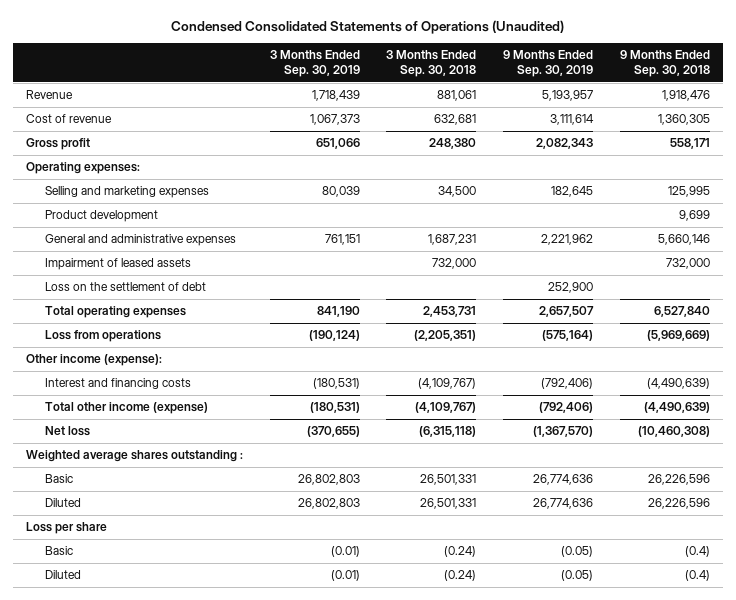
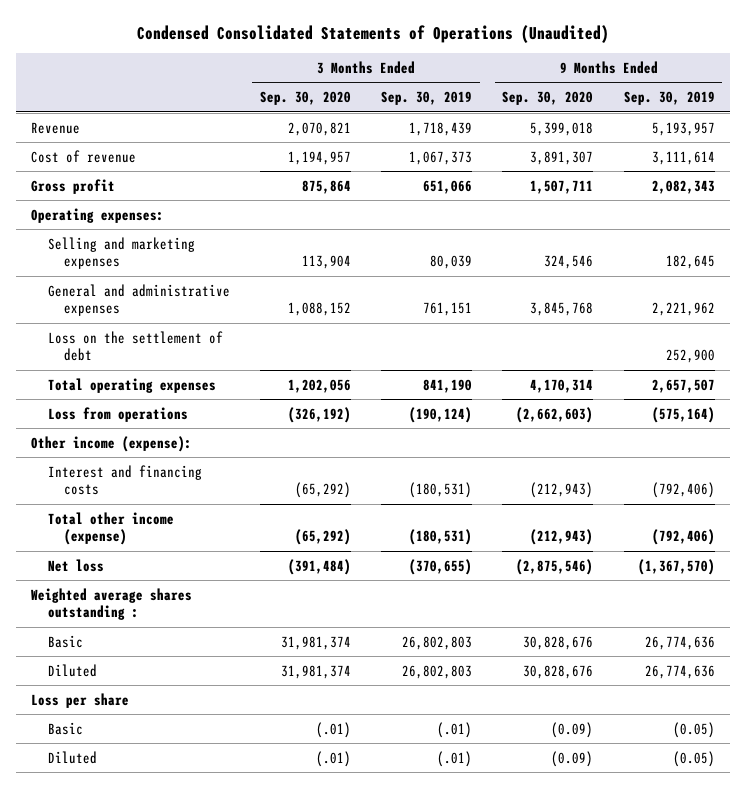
- | 3 Months Ended Sep. 30, 2019 | 3 Months Ended Sep. 30, 2018 | 9 Months Ended Sep. 30, 2019 | 9 Months Ended Sep. 30, 2018
+ | 3 Months Ended Sep. 30, 2020 | 3 Months Ended Sep. 30, 2019 | 9 Months Ended Sep. 30, 2020 | 9 Months Ended Sep. 30, 2019
- Product development | | | | 9,699
- Impairment of leased assets | | 732,000 | | 732,000
- Basic | (0.01) | (0.24) | (0.05) | (0.4)
- Diluted | (0.01) | (0.24) | (0.05) | (0.4)
+ Basic | (.01) | (.01) | (0.09) | (0.05)
+ Diluted | (.01) | (.01) | (0.09) | (0.05)

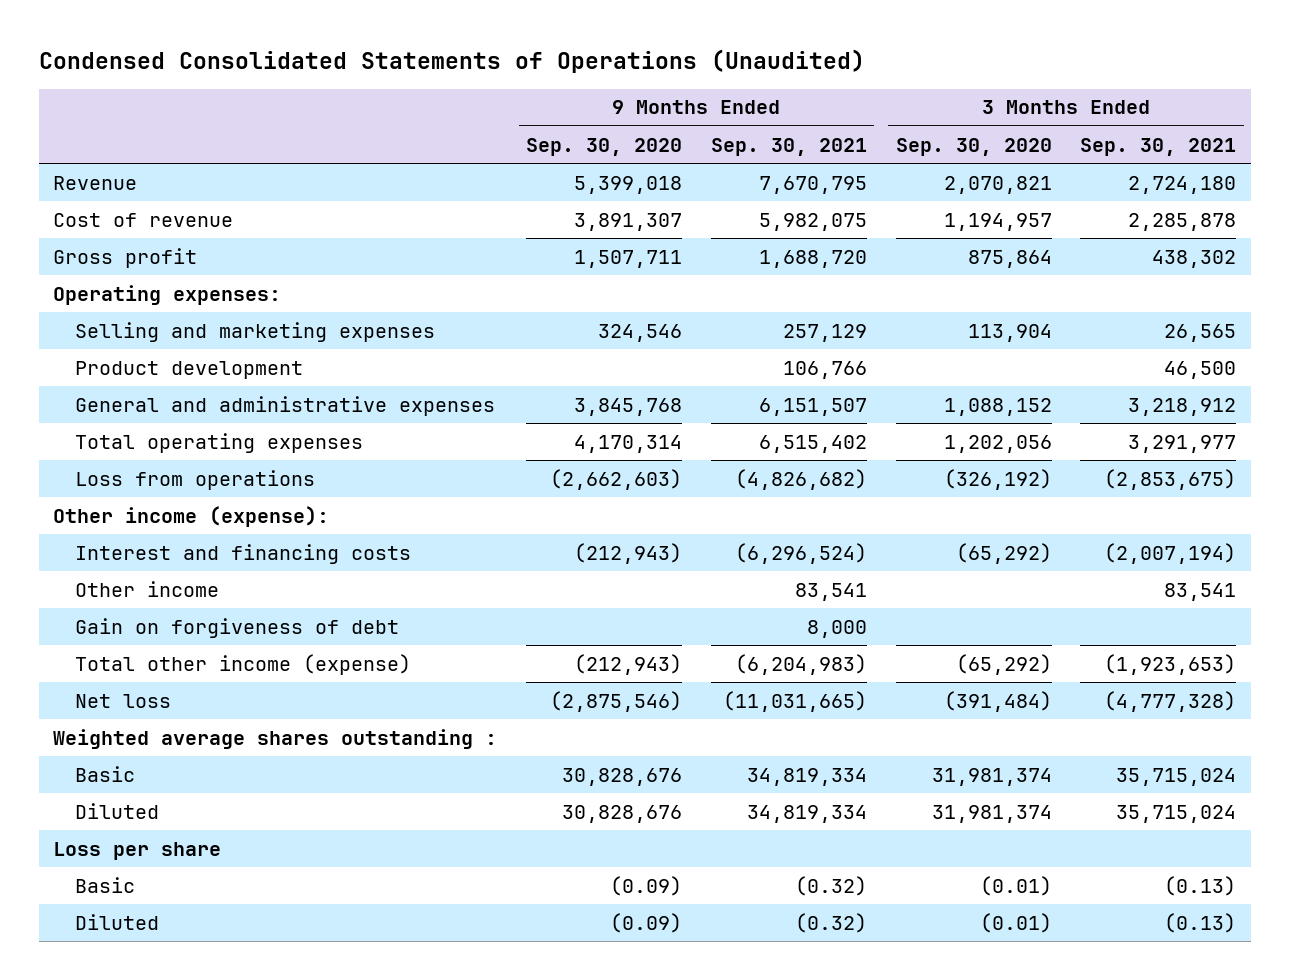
- | 3 Months Ended Sep. 30, 2020 | 3 Months Ended Sep. 30, 2019 | 9 Months Ended Sep. 30, 2020 | 9 Months Ended Sep. 30, 2019
+ | 9 Months Ended Sep. 30, 2020 | 9 Months Ended Sep. 30, 2021 | 3 Months Ended Sep. 30, 2020 | 3 Months Ended Sep. 30, 2021
+ Product development | | 106,766 | | 46,500
- Loss on the settlement of debt | | | | 252,900
+ Other income | | 83,541 | | 83,541
+ Gain on forgiveness of debt | | 8,000 | |
- Basic | (.01) | (.01) | (0.09) | (0.05)
- Diluted | (.01) | (.01) | (0.09) | (0.05)
+ Basic | (0.09) | (0.32) | (0.01) | (0.13)
+ Diluted | (0.09) | (0.32) | (0.01) | (0.13)

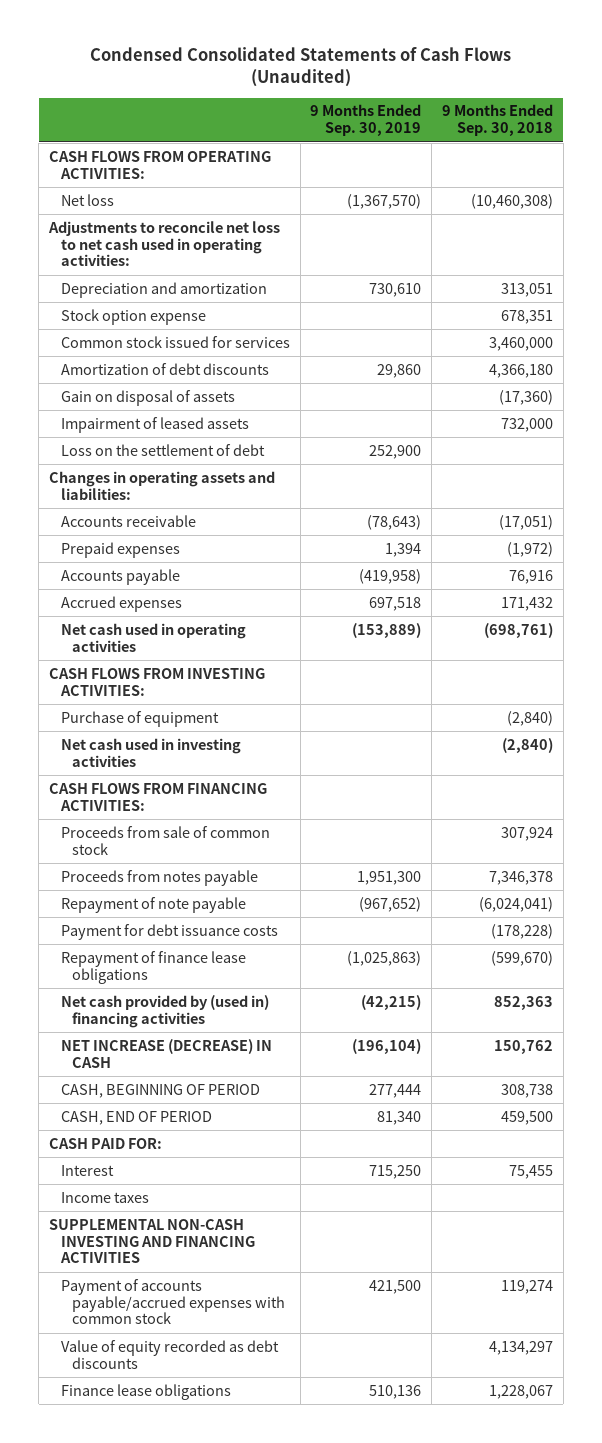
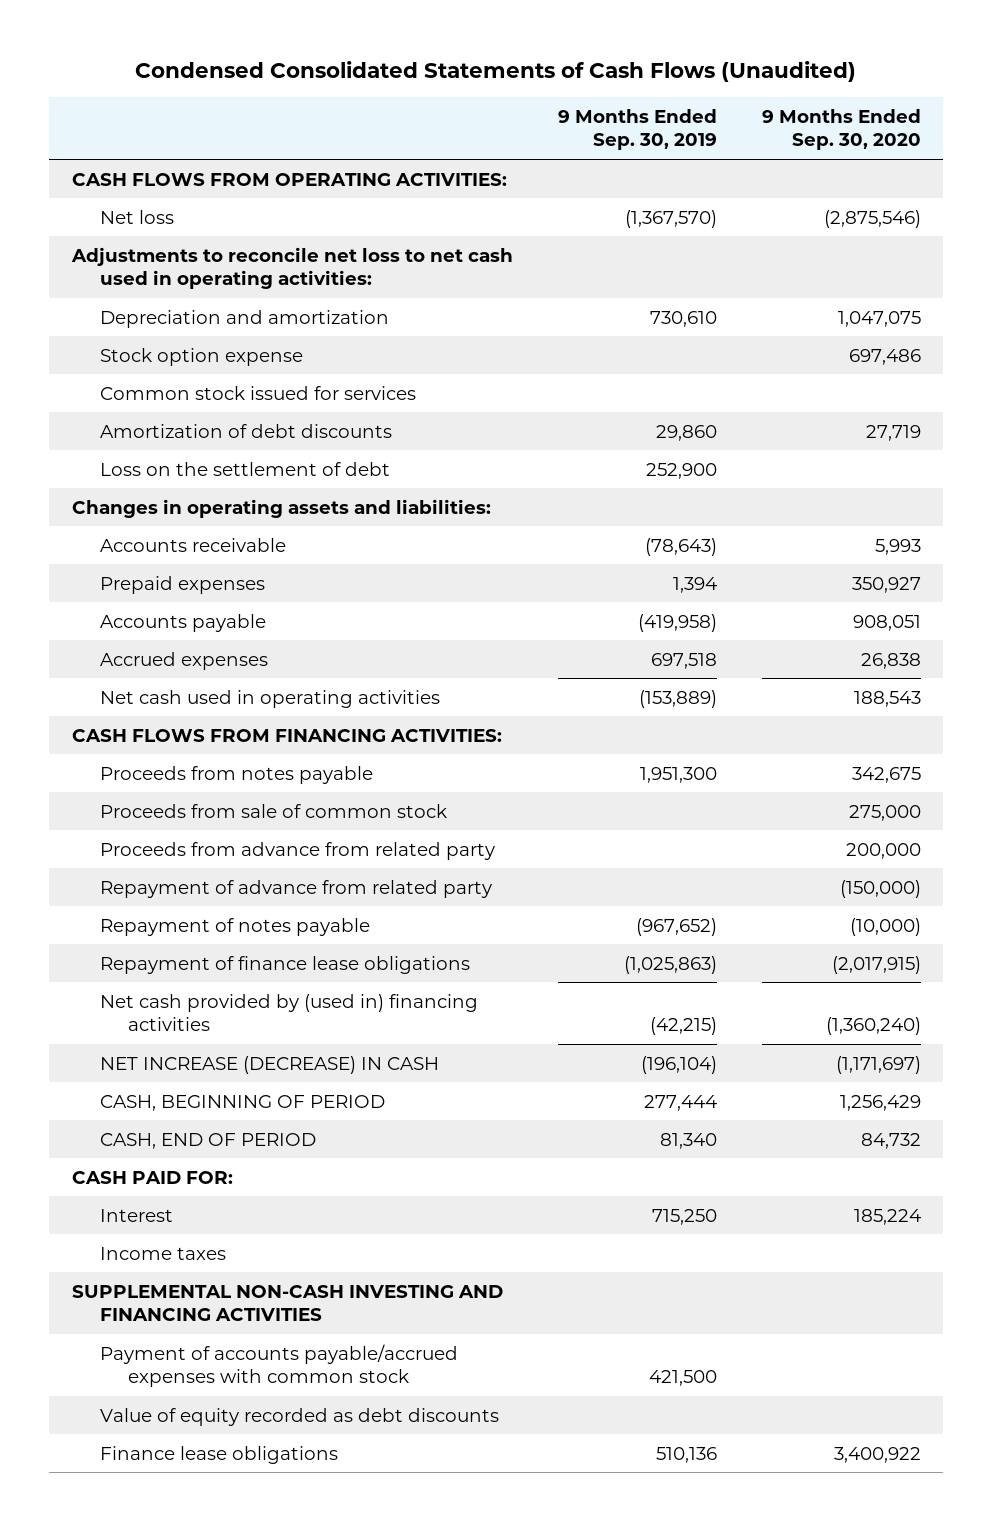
- | 9 Months Ended Sep. 30, 2019 | 9 Months Ended Sep. 30, 2018
+ | 9 Months Ended Sep. 30, 2019 | 9 Months Ended Sep. 30, 2020
- Gain on disposal of assets | | (17,360)
- Impairment of leased assets | | 732,000
- CASH FLOWS FROM INVESTING ACTIVITIES:
- Purchase of equipment | | (2,840)
- Net cash used in investing activities | | (2,840)
- Repayment of note payable | (967,652) | (6,024,041)
- Payment for debt issuance costs | | (178,228)
moved down: Proceeds from sale of common stock | | 275,000
+ Proceeds from advance from related party | | 200,000
+ Repayment of advance from related party | | (150,000)
+ Repayment of notes payable | (967,652) | (10,000)

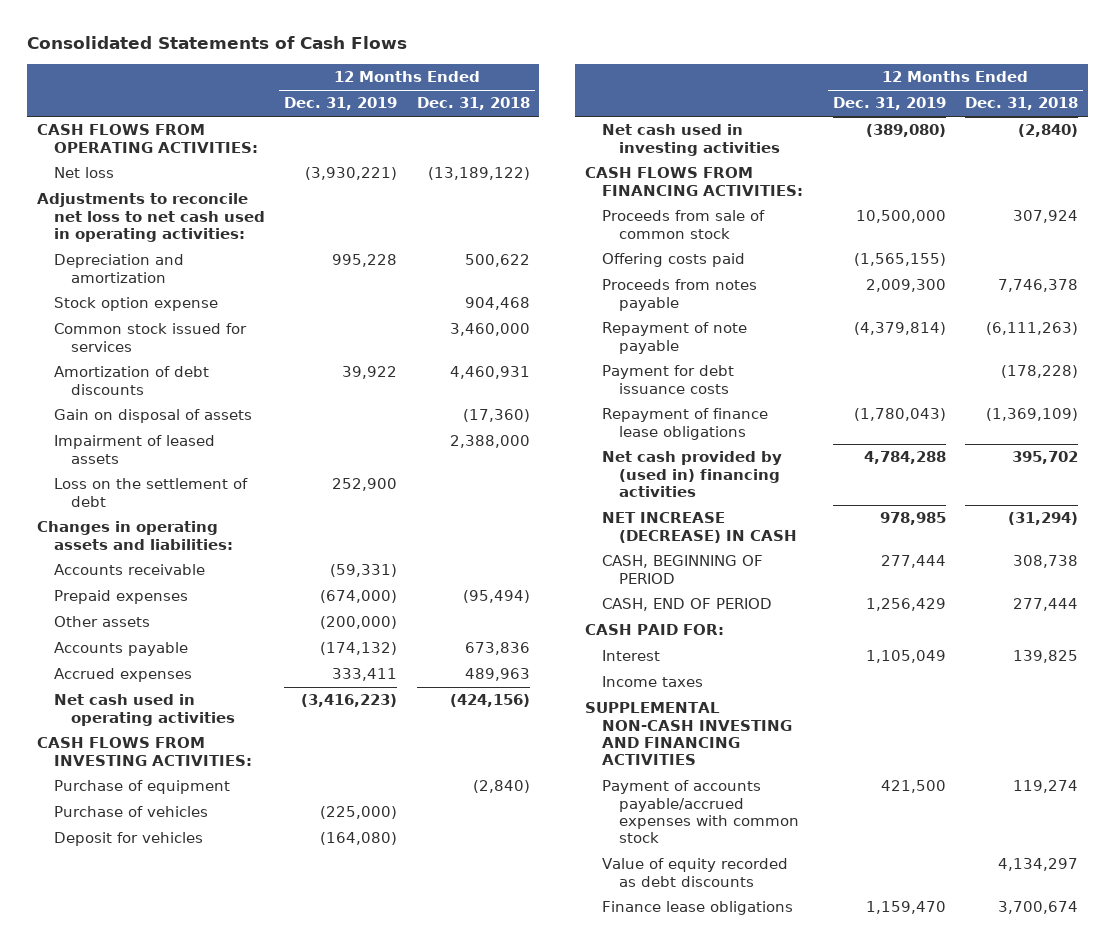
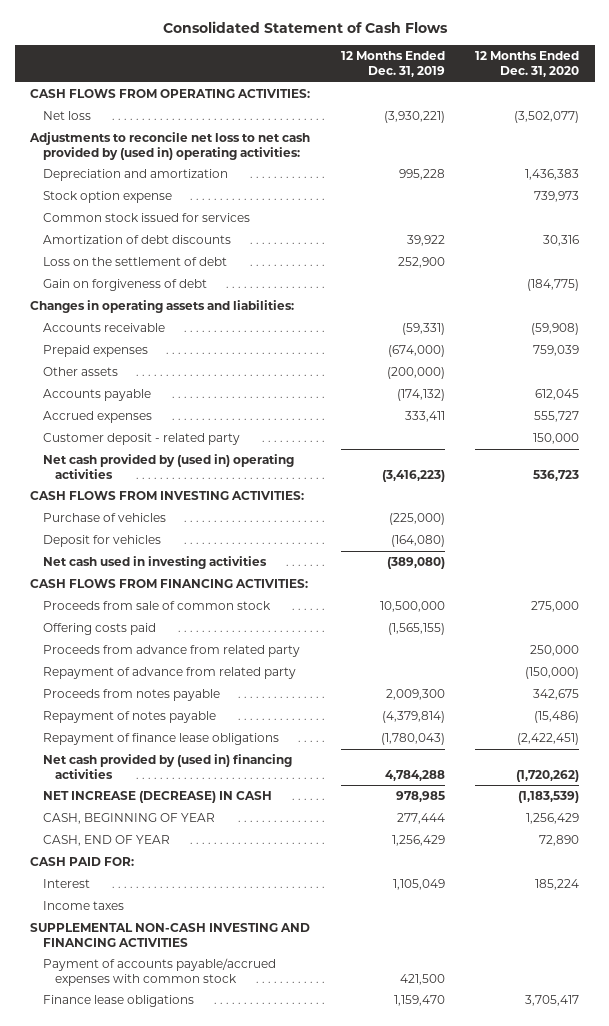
- Consolidated Statements of Cash Flows
+ Consolidated Statement of Cash Flows
- | 12 Months Ended Dec. 31, 2019 | 12 Months Ended Dec. 31, 2018
+ | 12 Months Ended Dec. 31, 2019 | 12 Months Ended Dec. 31, 2020
- Adjustments to reconcile net loss to net cash used in operating activities:
+ Adjustments to reconcile net loss to net cash provided by (used in) operating activities:
- Gain on disposal of assets | | (17,360)
- Impairment of leased assets | | 2,388,000
+ Gain on forgiveness of debt | | (184,775)
- Net cash used in operating activities | (3,416,223) | (424,156)
+ Customer deposit - related party | | 150,000
+ Net cash provided by (used in) operating activities | (3,416,223) | 536,723
- Purchase of equipment | | (2,840)
+ Proceeds from advance from related party | | 250,000
+ Repayment of advance from related party | | (150,000)
- Repayment of note payable | (4,379,814) | (6,111,263)
- Payment for debt issuance costs | | (178,228)
+ Repayment of notes payable | (4,379,814) | (15,486)
- CASH, BEGINNING OF PERIOD | 277,444 | 308,738
- CASH, END OF PERIOD | 1,256,429 | 277,444
+ CASH, BEGINNING OF YEAR | 277,444 | 1,256,429
+ CASH, END OF YEAR | 1,256,429 | 72,890
- Value of equity recorded as debt discounts | | 4,134,297

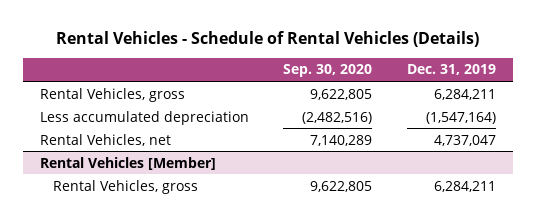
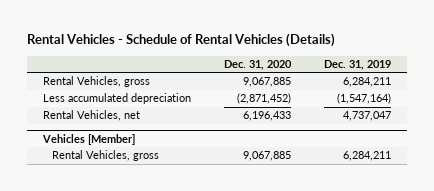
- | Sep. 30, 2020 | Dec. 31, 2019
+ | Dec. 31, 2020 | Dec. 31, 2019
- Rental Vehicles [Member]
+ Vehicles [Member]

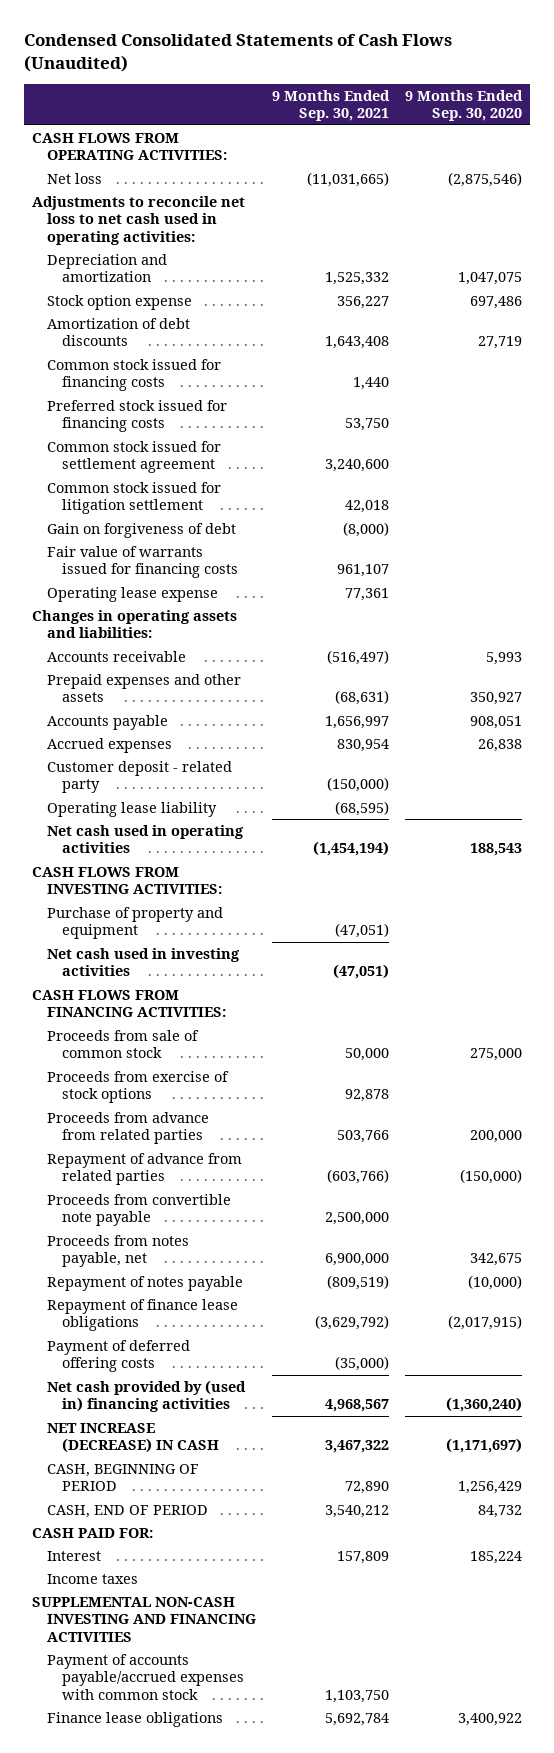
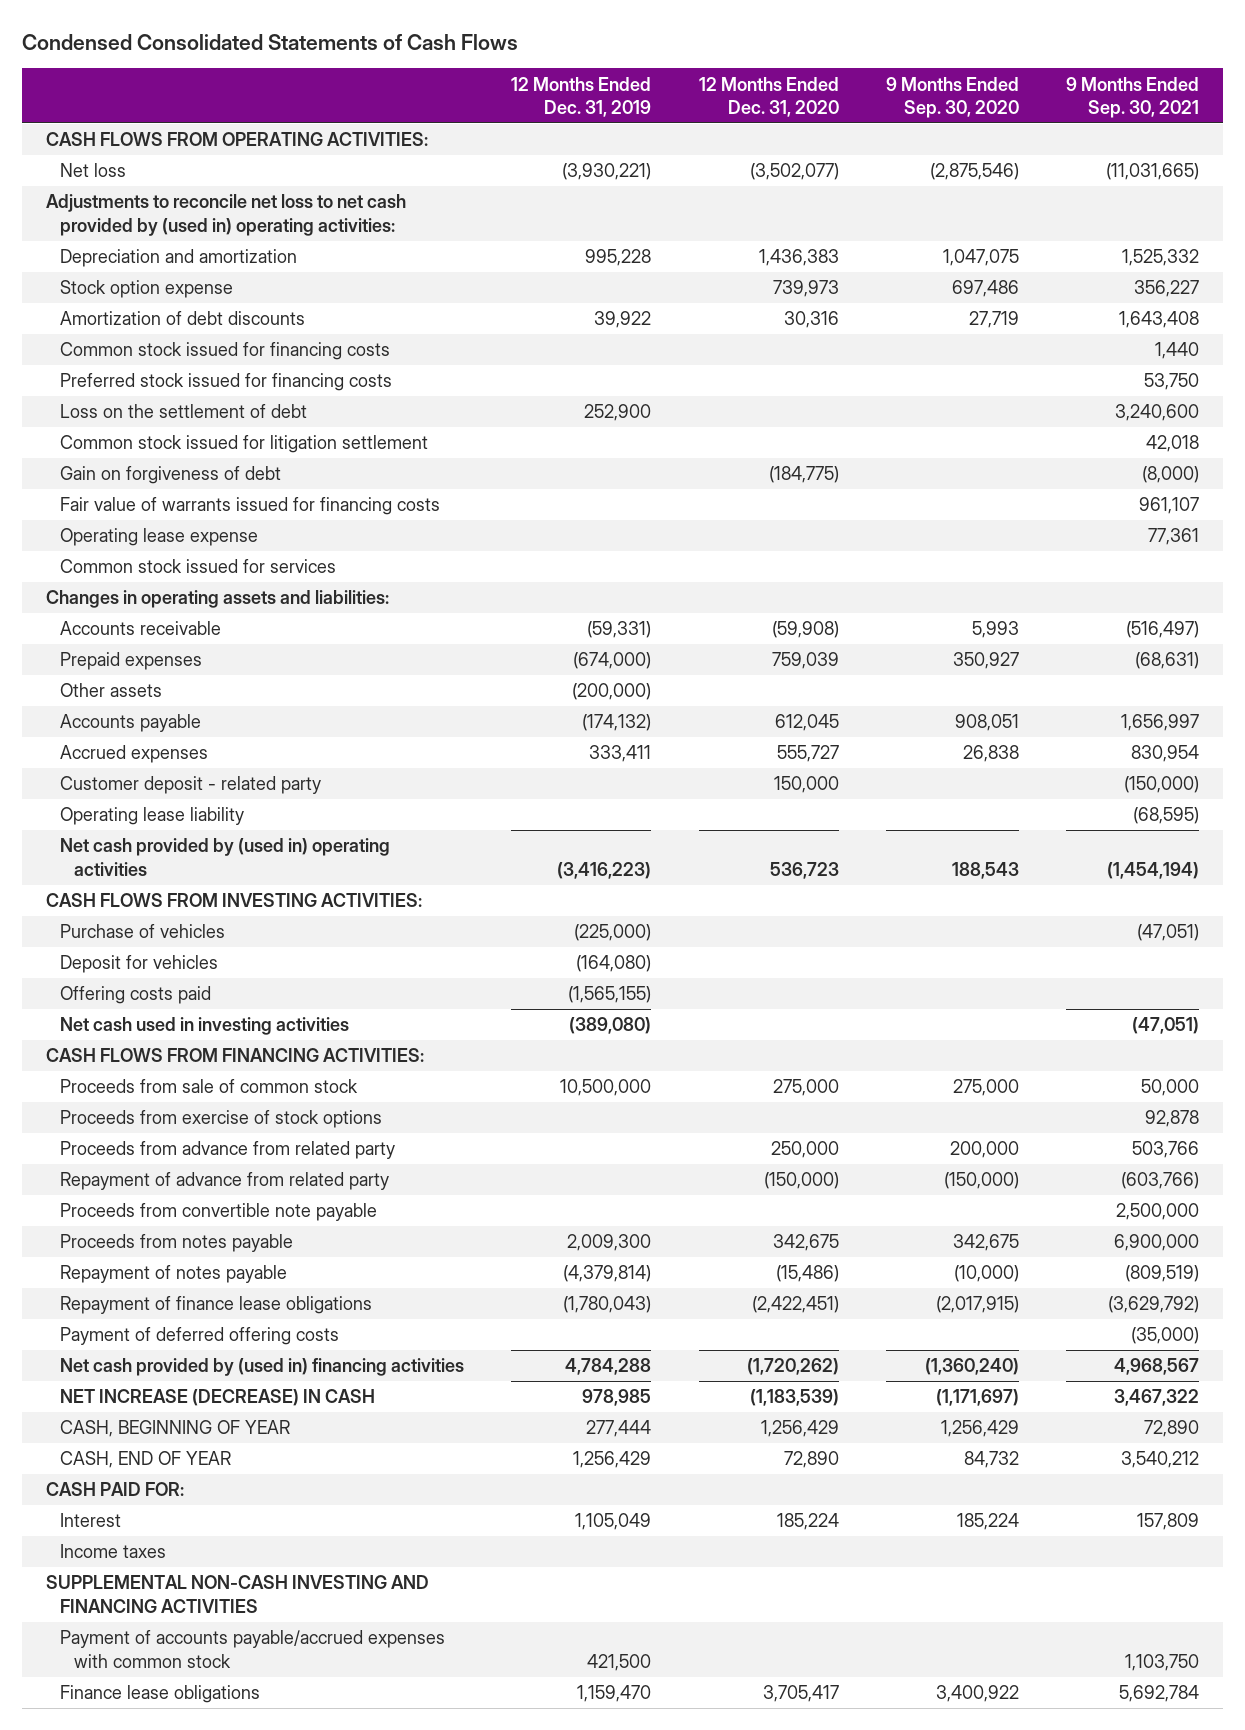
- Condensed Consolidated Statements of Cash Flows (Unaudited)
+ Condensed Consolidated Statements of Cash Flows
- | 9 Months Ended Sep. 30, 2021 | 9 Months Ended Sep. 30, 2020
+ | 12 Months Ended Dec. 31, 2019 | 12 Months Ended Dec. 31, 2020 | 9 Months Ended Sep. 30, 2020 | 9 Months Ended Sep. 30, 2021
- Adjustments to reconcile net loss to net cash used in operating activities:
+ Adjustments to reconcile net loss to net cash provided by (used in) operating activities:
- Common stock issued for settlement agreement | 3,240,600 |
+ Loss on the settlement of debt | 252,900 | | | 3,240,600
+ Common stock issued for services
- Prepaid expenses and other assets | (68,631) | 350,927
+ Prepaid expenses | (674,000) | 759,039 | 350,927 | (68,631)
+ Other assets | (200,000) | | |
- Net cash used in operating activities | (1,454,194) | 188,543
+ Net cash provided by (used in) operating activities | (3,416,223) | 536,723 | 188,543 | (1,454,194)
- Purchase of property and equipment | (47,051) |
+ Purchase of vehicles | (225,000) | | | (47,051)
+ Deposit for vehicles | (164,080) | | |
+ Offering costs paid | (1,565,155) | | |
- Proceeds from advance from related parties | 503,766 | 200,000
- Repayment of advance from related parties | (603,766) | (150,000)
+ Proceeds from advance from related party | | 250,000 | 200,000 | 503,766
+ Repayment of advance from related party | | (150,000) | (150,000) | (603,766)
- Proceeds from notes payable, net | 6,900,000 | 342,675
+ Proceeds from notes payable | 2,009,300 | 342,675 | 342,675 | 6,900,000
- CASH, BEGINNING OF PERIOD | 72,890 | 1,256,429
- CASH, END OF PERIOD | 3,540,212 | 84,732
+ CASH, BEGINNING OF YEAR | 277,444 | 1,256,429 | 1,256,429 | 72,890
+ CASH, END OF YEAR | 1,256,429 | 72,890 | 84,732 | 3,540,212

